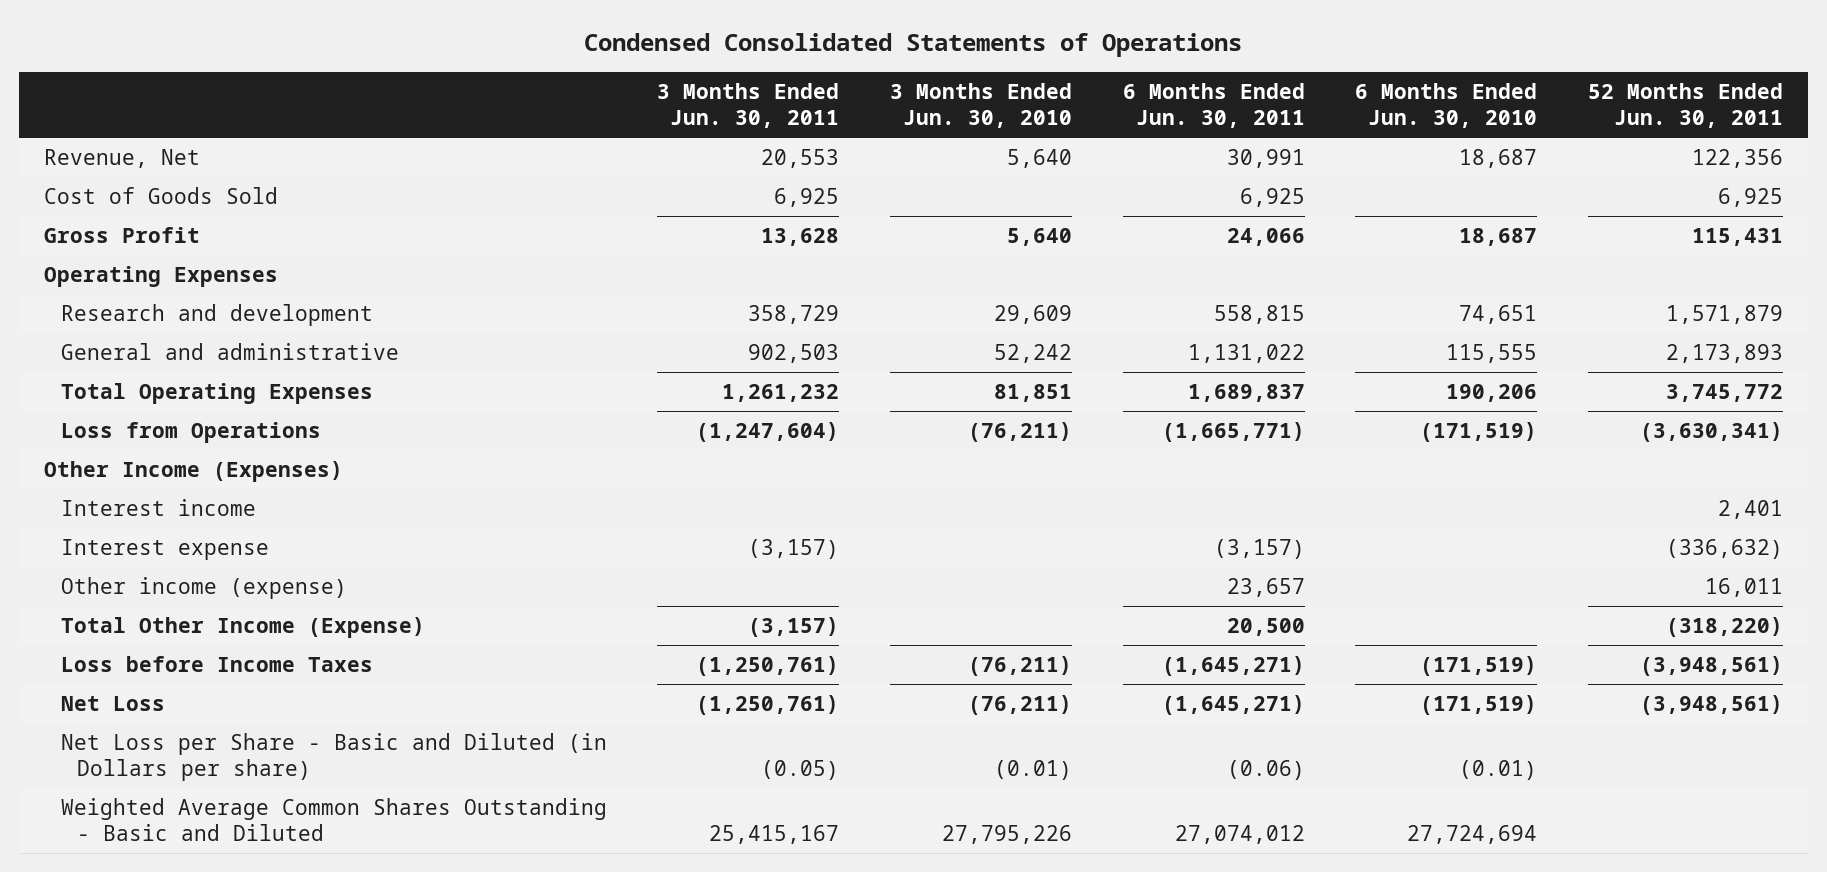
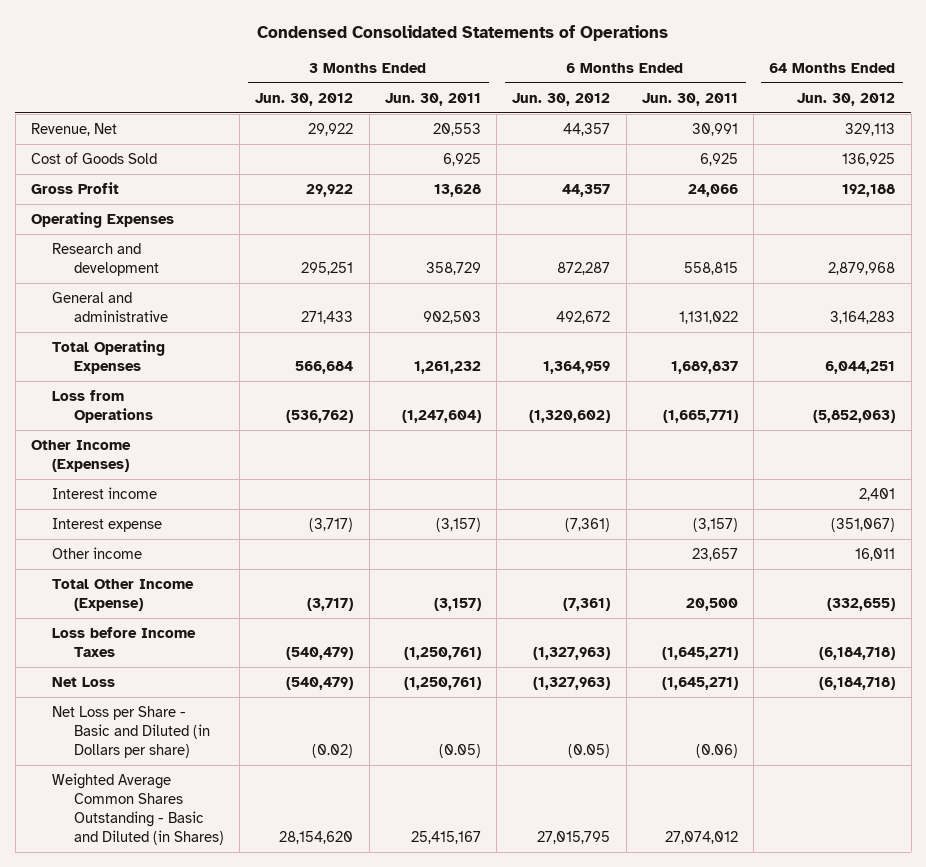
- | 3 Months Ended Jun. 30, 2011 | 3 Months Ended Jun. 30, 2010 | 6 Months Ended Jun. 30, 2011 | 6 Months Ended Jun. 30, 2010 | 52 Months Ended Jun. 30, 2011
+ | 3 Months Ended Jun. 30, 2012 | 3 Months Ended Jun. 30, 2011 | 6 Months Ended Jun. 30, 2012 | 6 Months Ended Jun. 30, 2011 | 64 Months Ended Jun. 30, 2012
- Other income (expense) | | | 23,657 | | 16,011
+ Other income | | | | 23,657 | 16,011
- Weighted Average Common Shares Outstanding - Basic and Diluted | 25,415,167 | 27,795,226 | 27,074,012 | 27,724,694 |
+ Weighted Average Common Shares Outstanding - Basic and Diluted (in Shares) | 28,154,620 | 25,415,167 | 27,015,795 | 27,074,012 |

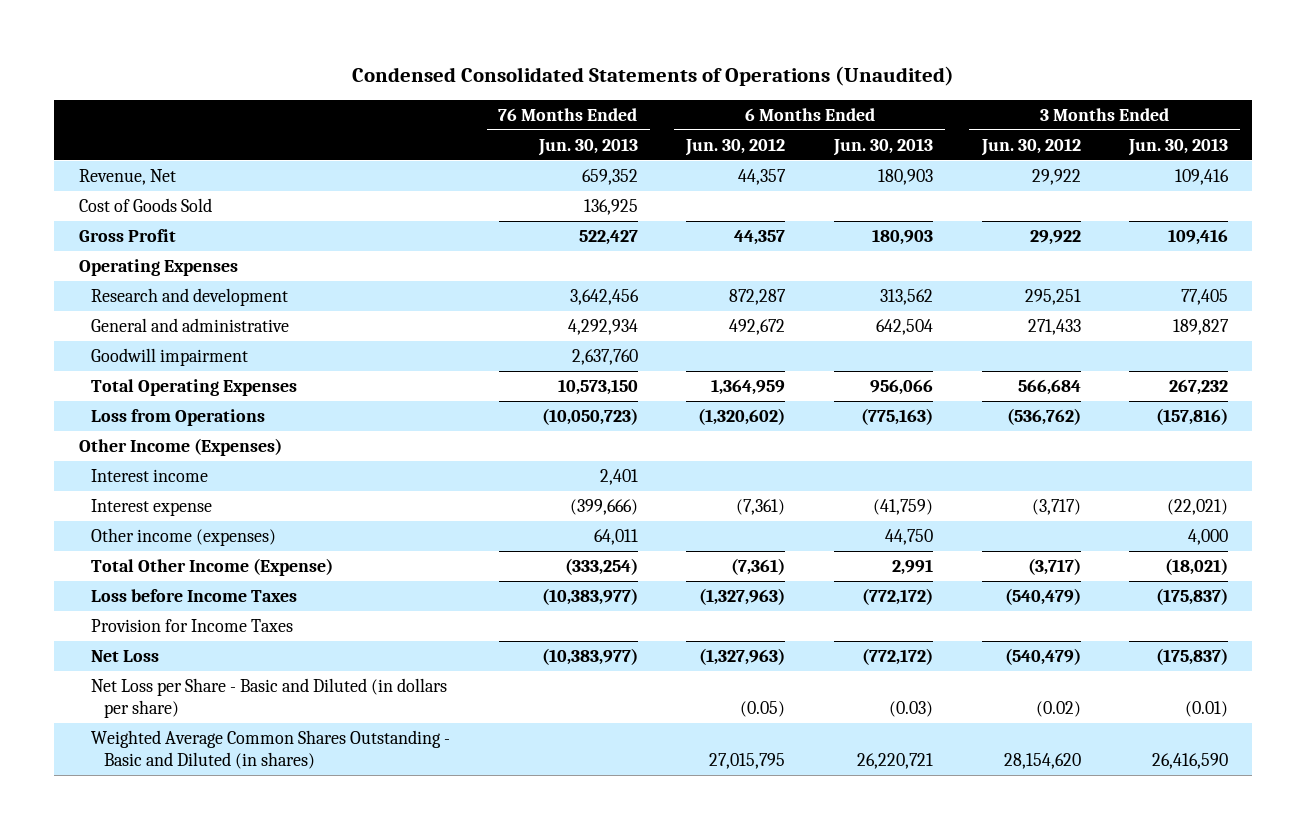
- Condensed Consolidated Statements of Operations
+ Condensed Consolidated Statements of Operations (Unaudited)
- | 3 Months Ended Jun. 30, 2012 | 3 Months Ended Jun. 30, 2011 | 6 Months Ended Jun. 30, 2012 | 6 Months Ended Jun. 30, 2011 | 64 Months Ended Jun. 30, 2012
+ | 76 Months Ended Jun. 30, 2013 | 6 Months Ended Jun. 30, 2012 | 6 Months Ended Jun. 30, 2013 | 3 Months Ended Jun. 30, 2012 | 3 Months Ended Jun. 30, 2013
+ Goodwill impairment | 2,637,760 | | | |
- Other income | | | | 23,657 | 16,011
+ Other income (expenses) | 64,011 | | 44,750 | | 4,000
+ Provision for Income Taxes
- Net Loss per Share - Basic and Diluted (in Dollars per share) | (0.02) | (0.05) | (0.05) | (0.06) |
- Weighted Average Common Shares Outstanding - Basic and Diluted (in Shares) | 28,154,620 | 25,415,167 | 27,015,795 | 27,074,012 |
+ Net Loss per Share - Basic and Diluted (in dollars per share) | | (0.05) | (0.03) | (0.02) | (0.01)
+ Weighted Average Common Shares Outstanding - Basic and Diluted (in shares) | | 27,015,795 | 26,220,721 | 28,154,620 | 26,416,590

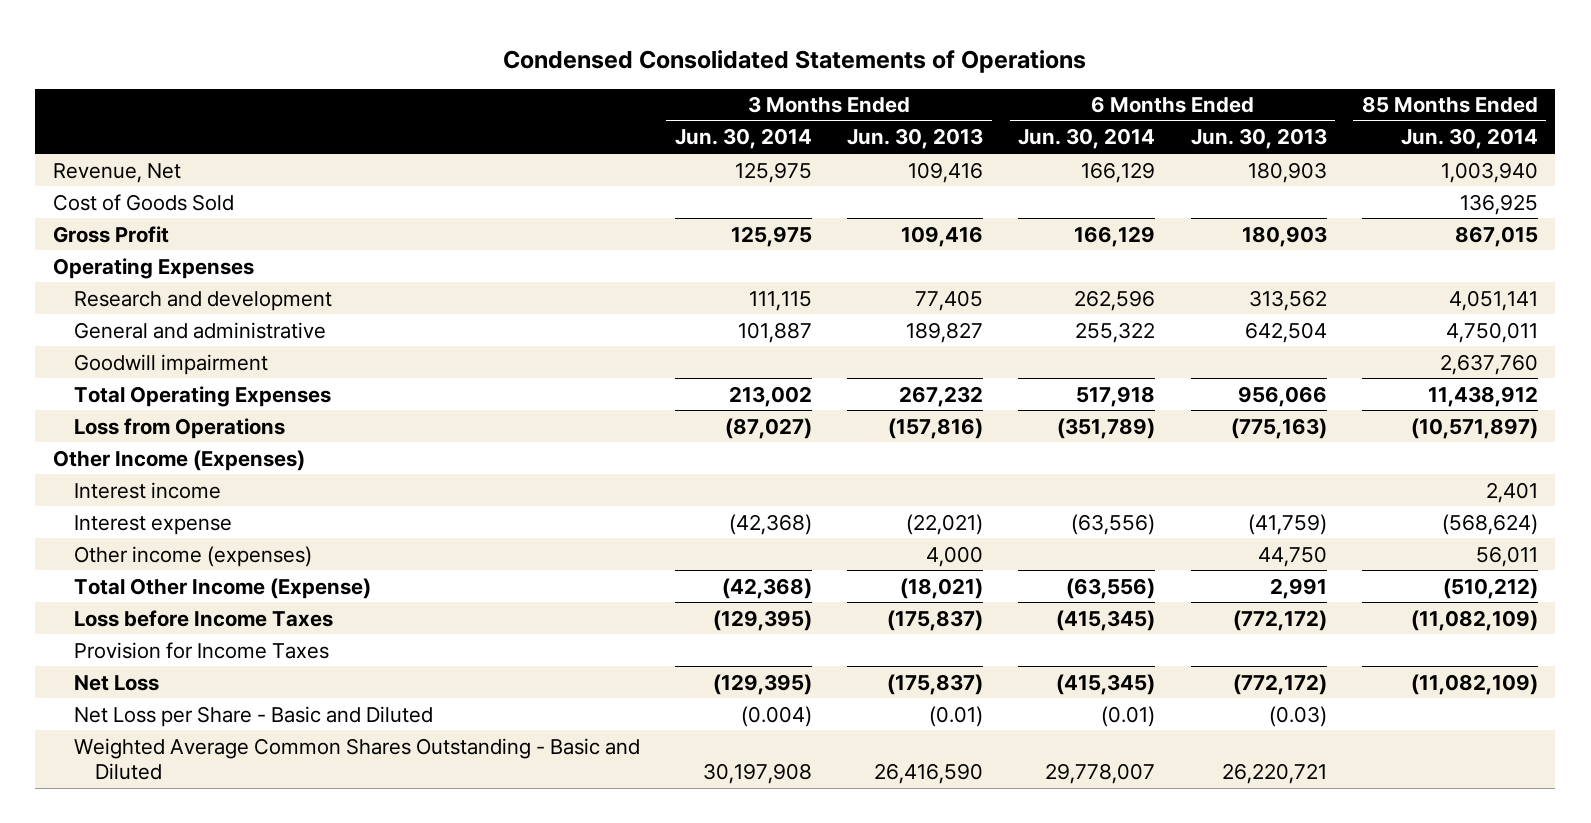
- Condensed Consolidated Statements of Operations (Unaudited)
+ Condensed Consolidated Statements of Operations
- | 76 Months Ended Jun. 30, 2013 | 6 Months Ended Jun. 30, 2012 | 6 Months Ended Jun. 30, 2013 | 3 Months Ended Jun. 30, 2012 | 3 Months Ended Jun. 30, 2013
+ | 3 Months Ended Jun. 30, 2014 | 3 Months Ended Jun. 30, 2013 | 6 Months Ended Jun. 30, 2014 | 6 Months Ended Jun. 30, 2013 | 85 Months Ended Jun. 30, 2014
- Net Loss per Share - Basic and Diluted (in dollars per share) | | (0.05) | (0.03) | (0.02) | (0.01)
- Weighted Average Common Shares Outstanding - Basic and Diluted (in shares) | | 27,015,795 | 26,220,721 | 28,154,620 | 26,416,590
+ Net Loss per Share - Basic and Diluted | (0.004) | (0.01) | (0.01) | (0.03) |
+ Weighted Average Common Shares Outstanding - Basic and Diluted | 30,197,908 | 26,416,590 | 29,778,007 | 26,220,721 |

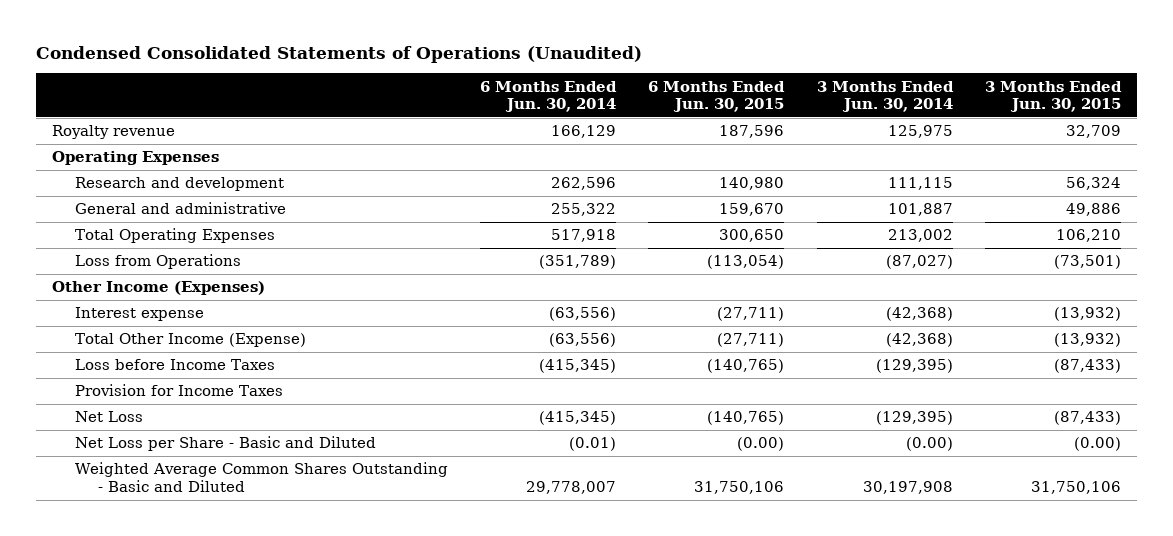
- Condensed Consolidated Statements of Operations
+ Condensed Consolidated Statements of Operations (Unaudited)
- | 3 Months Ended Jun. 30, 2014 | 3 Months Ended Jun. 30, 2013 | 6 Months Ended Jun. 30, 2014 | 6 Months Ended Jun. 30, 2013 | 85 Months Ended Jun. 30, 2014
+ | 6 Months Ended Jun. 30, 2014 | 6 Months Ended Jun. 30, 2015 | 3 Months Ended Jun. 30, 2014 | 3 Months Ended Jun. 30, 2015
- Revenue, Net | 125,975 | 109,416 | 166,129 | 180,903 | 1,003,940
- Cost of Goods Sold | | | | | 136,925
- Gross Profit | 125,975 | 109,416 | 166,129 | 180,903 | 867,015
+ Royalty revenue | 166,129 | 187,596 | 125,975 | 32,709
- Goodwill impairment | | | | | 2,637,760
- Interest income | | | | | 2,401
- Other income (expenses) | | 4,000 | | 44,750 | 56,011
- Net Loss per Share - Basic and Diluted | (0.004) | (0.01) | (0.01) | (0.03) |
+ Net Loss per Share - Basic and Diluted | (0.01) | (0.00) | (0.00) | (0.00)

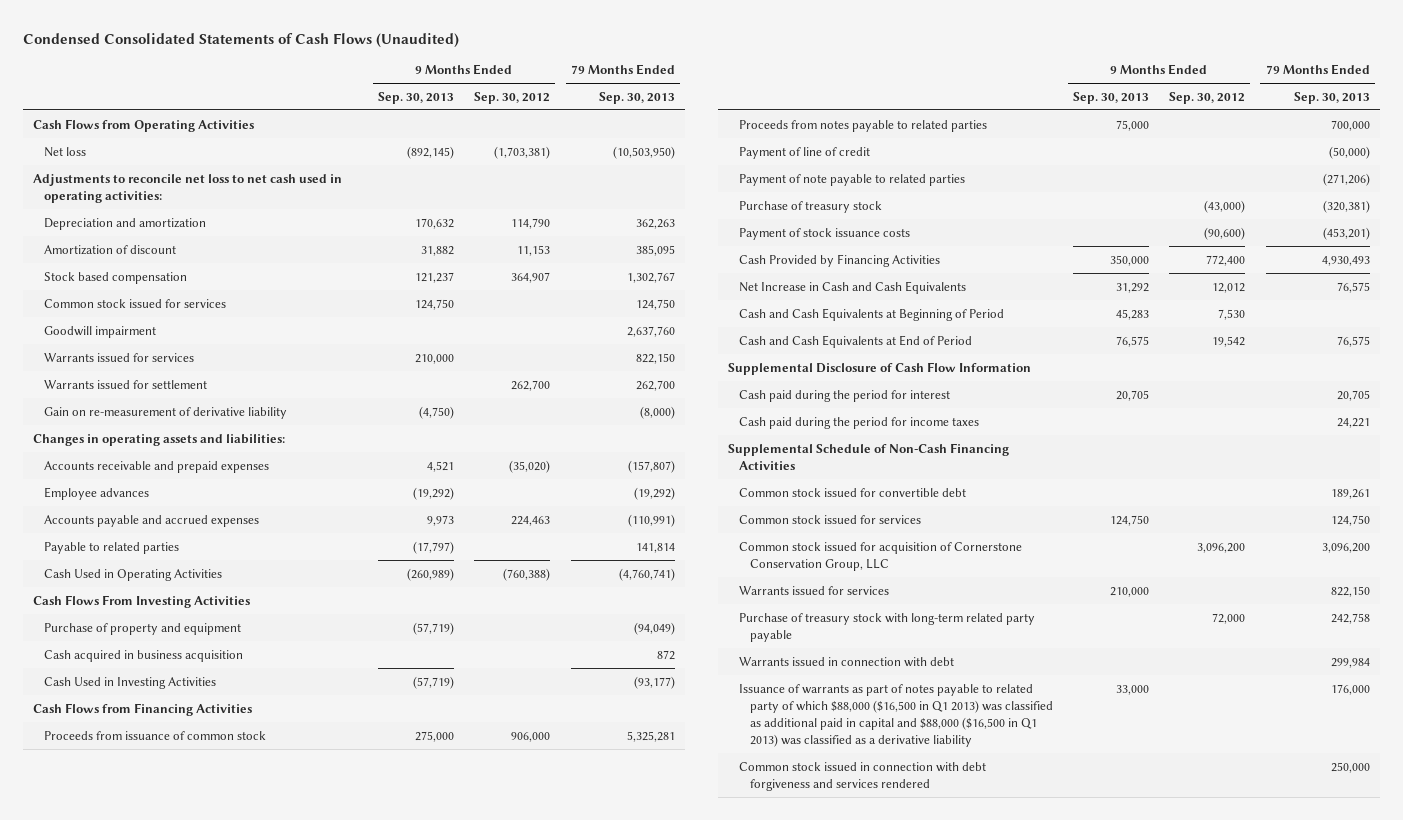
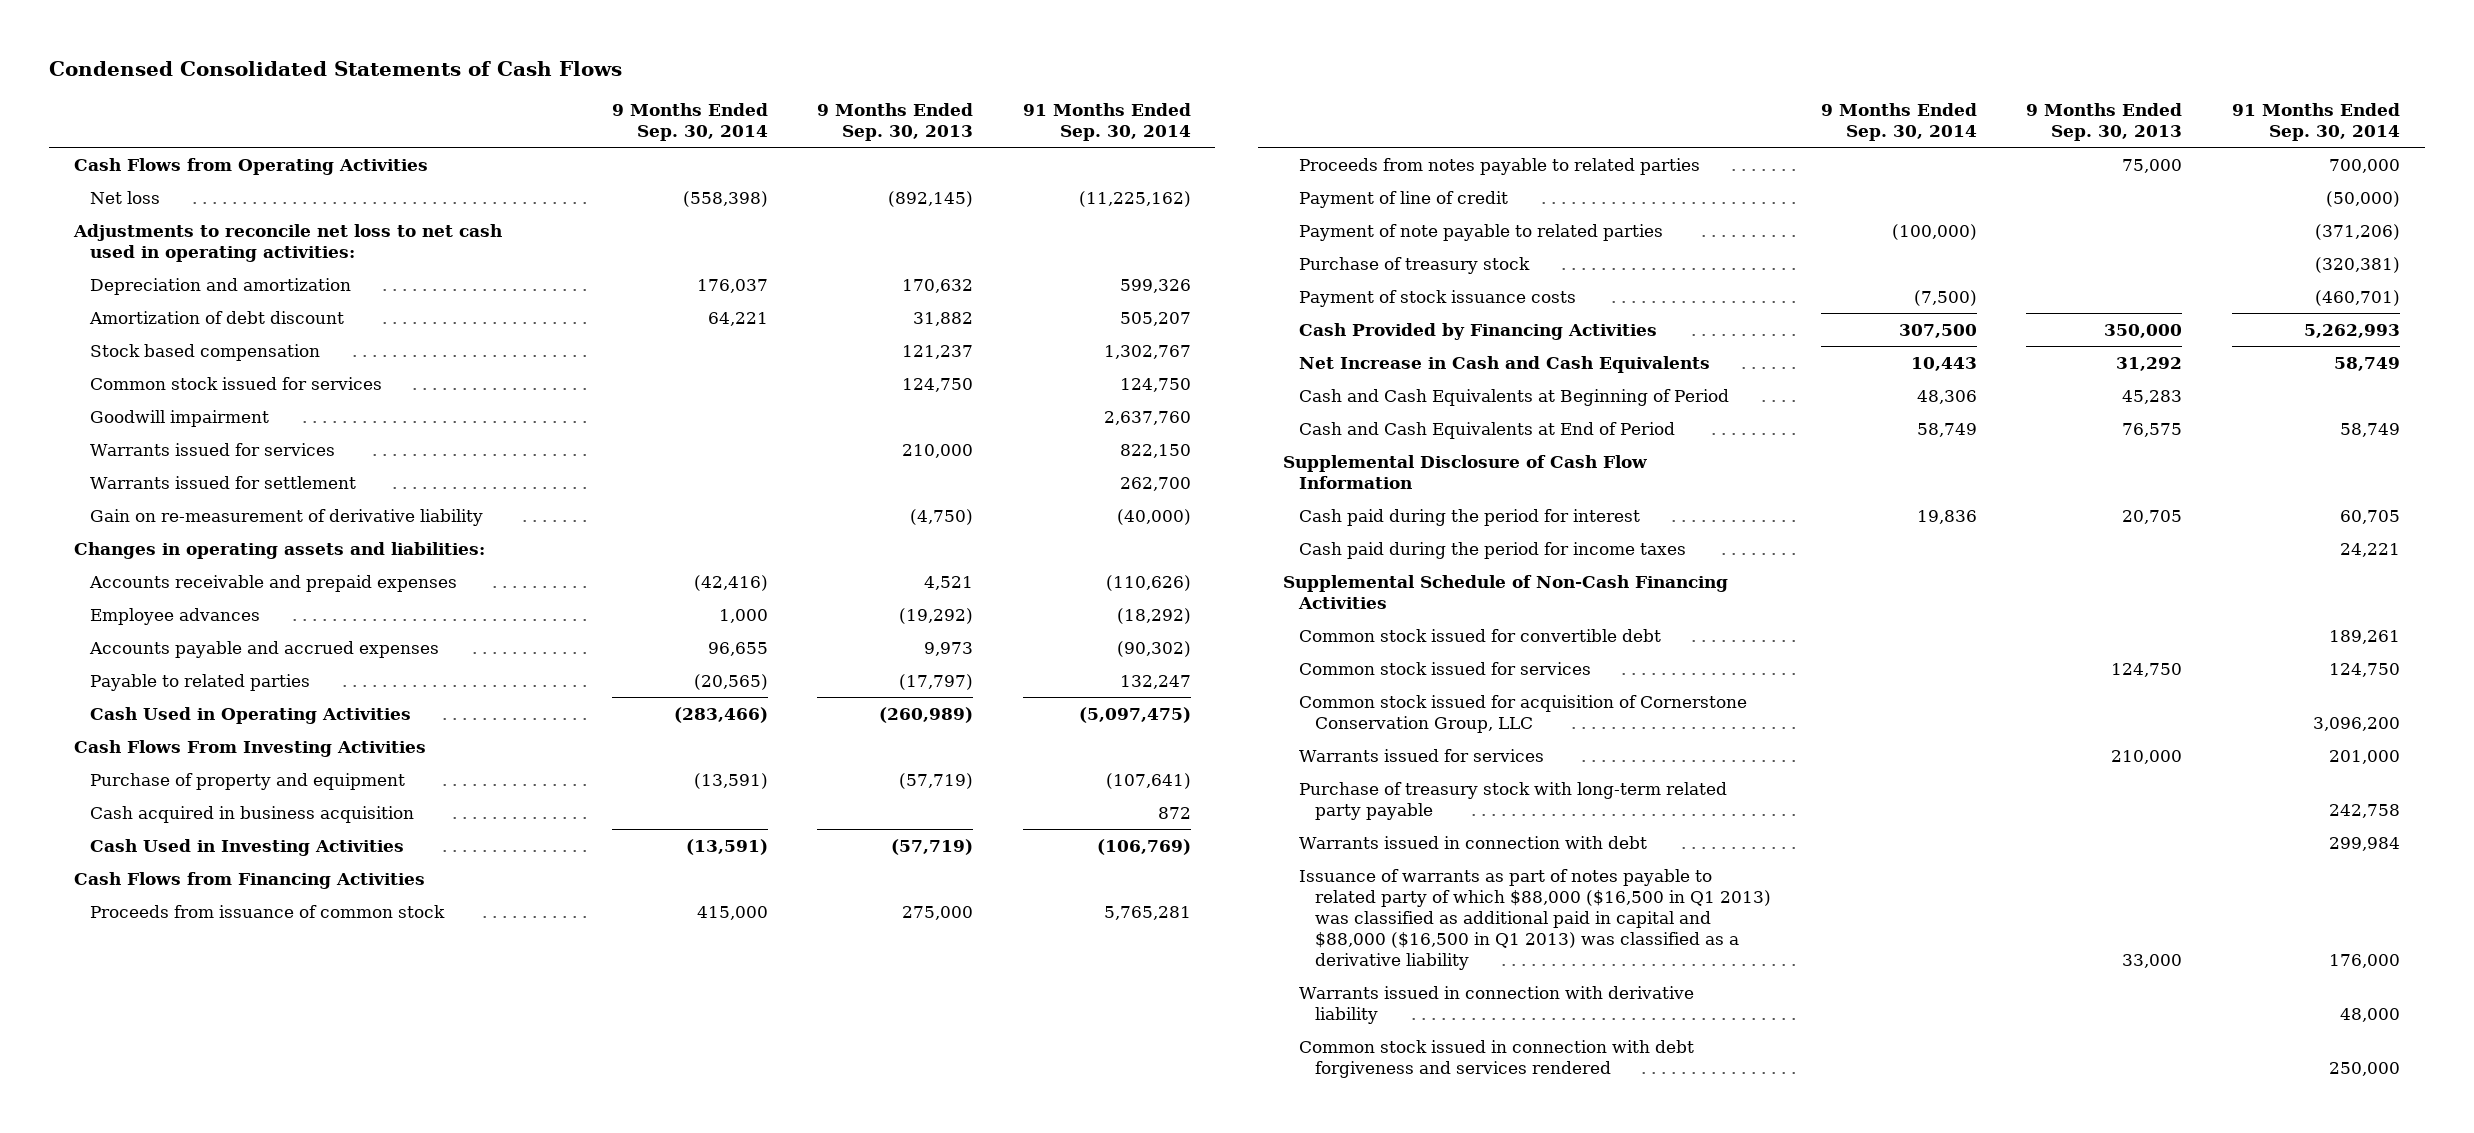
- Condensed Consolidated Statements of Cash Flows (Unaudited)
+ Condensed Consolidated Statements of Cash Flows
- | 9 Months Ended Sep. 30, 2013 | 9 Months Ended Sep. 30, 2012 | 79 Months Ended Sep. 30, 2013
+ | 9 Months Ended Sep. 30, 2014 | 9 Months Ended Sep. 30, 2013 | 91 Months Ended Sep. 30, 2014
- Amortization of discount | 31,882 | 11,153 | 385,095
+ Amortization of debt discount | 64,221 | 31,882 | 505,207
+ Warrants issued in connection with derivative liability | | | 48,000

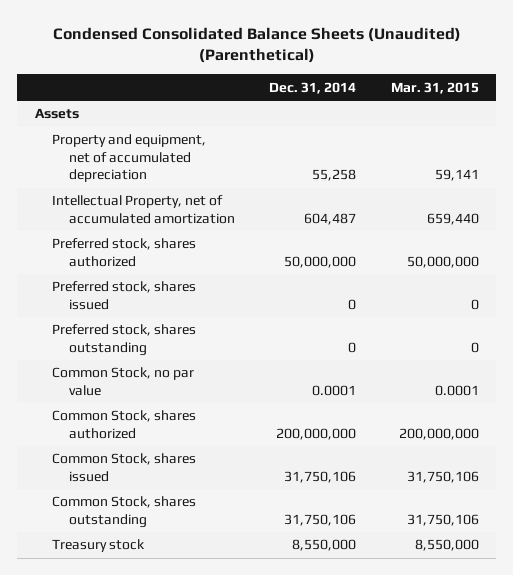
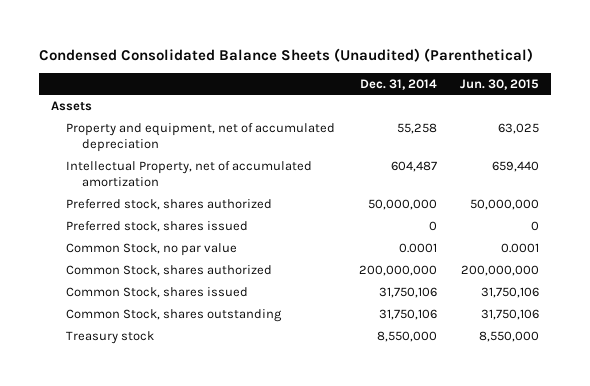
- | Dec. 31, 2014 | Mar. 31, 2015
+ | Dec. 31, 2014 | Jun. 30, 2015
- Preferred stock, shares outstanding | 0 | 0

